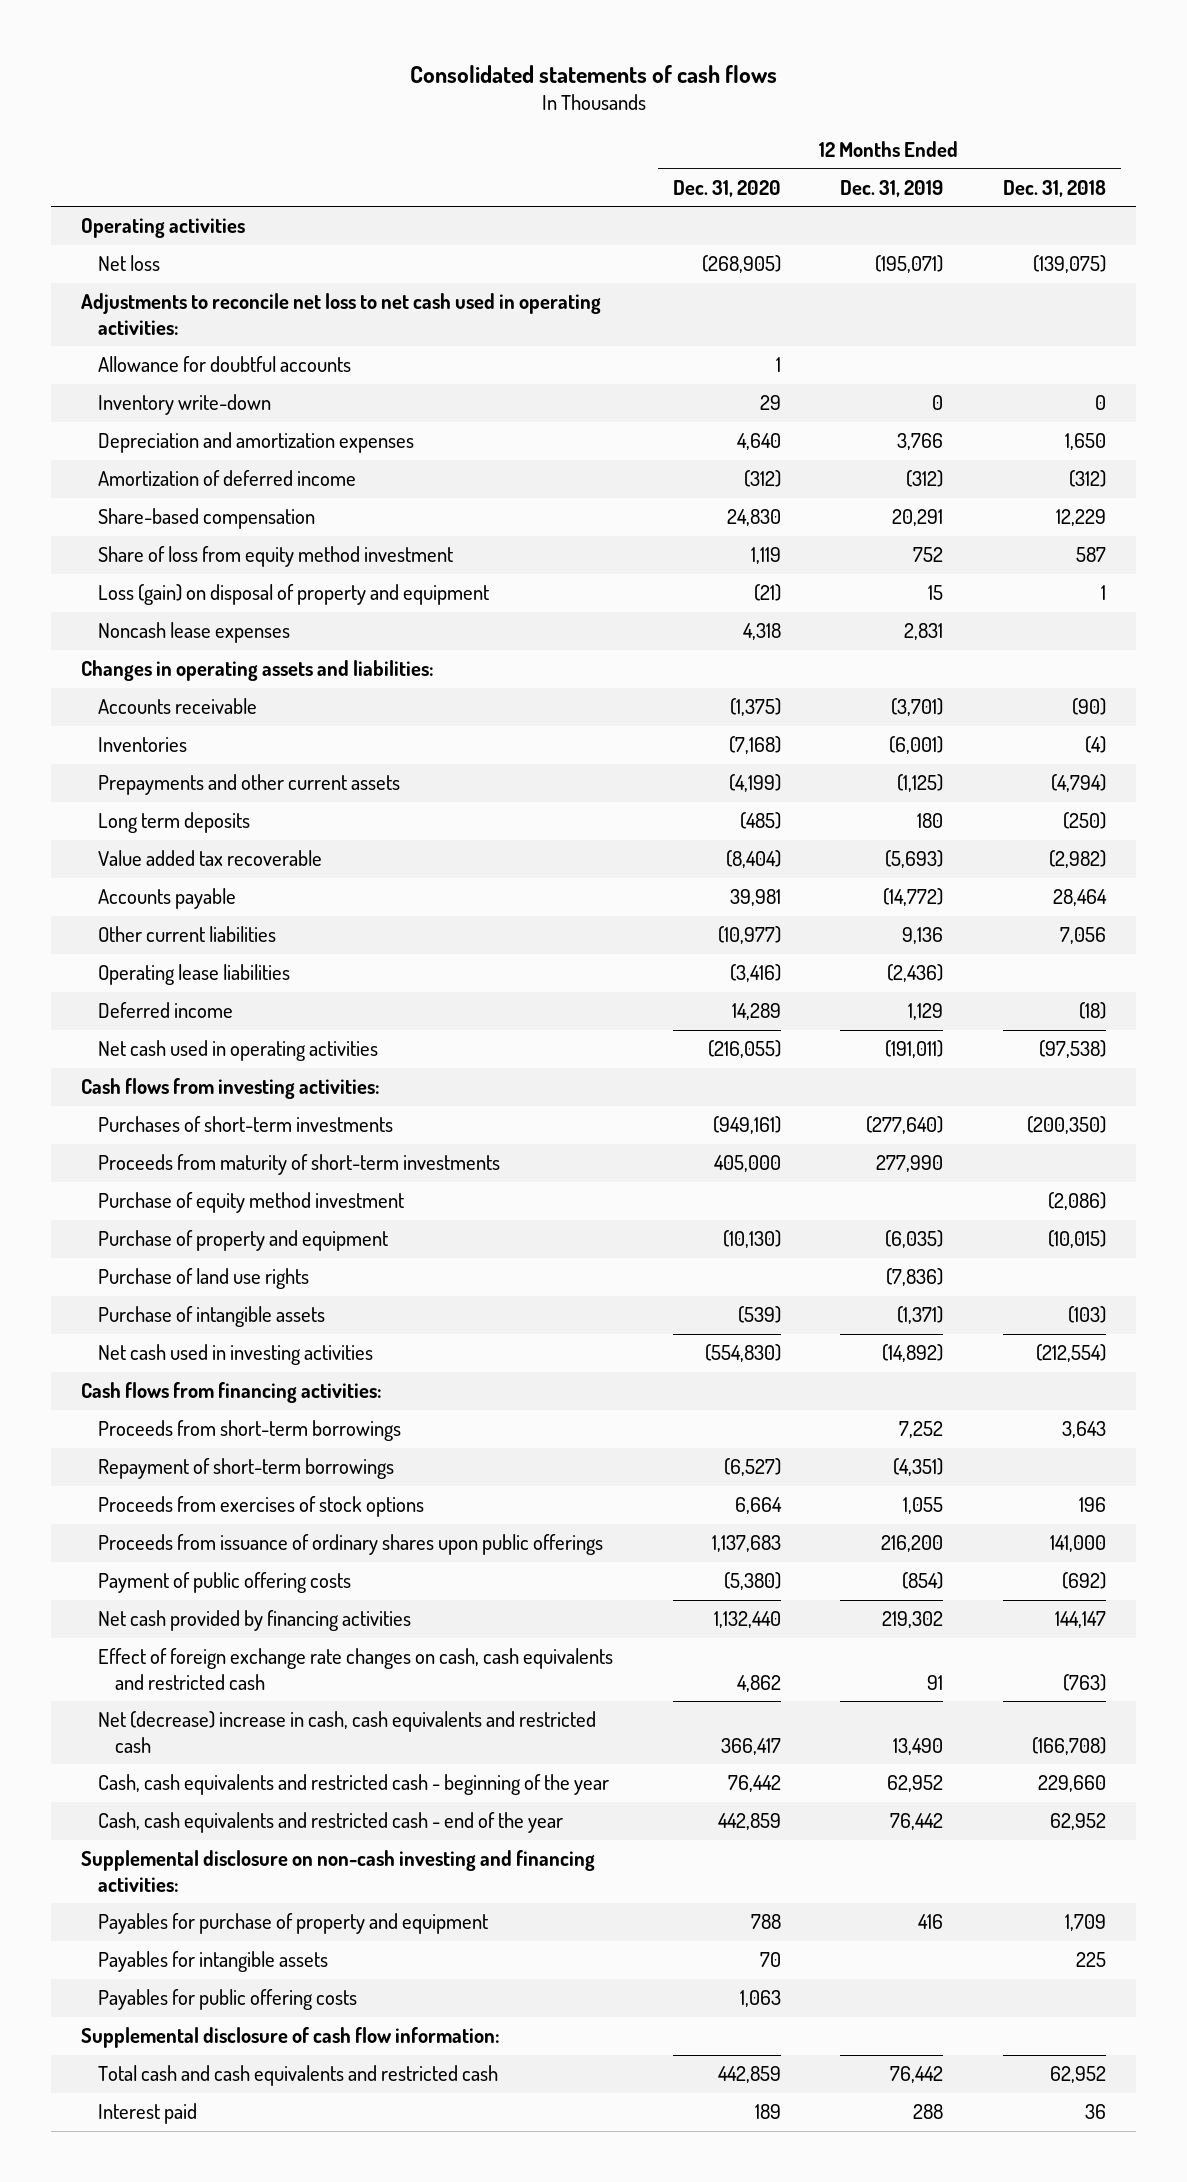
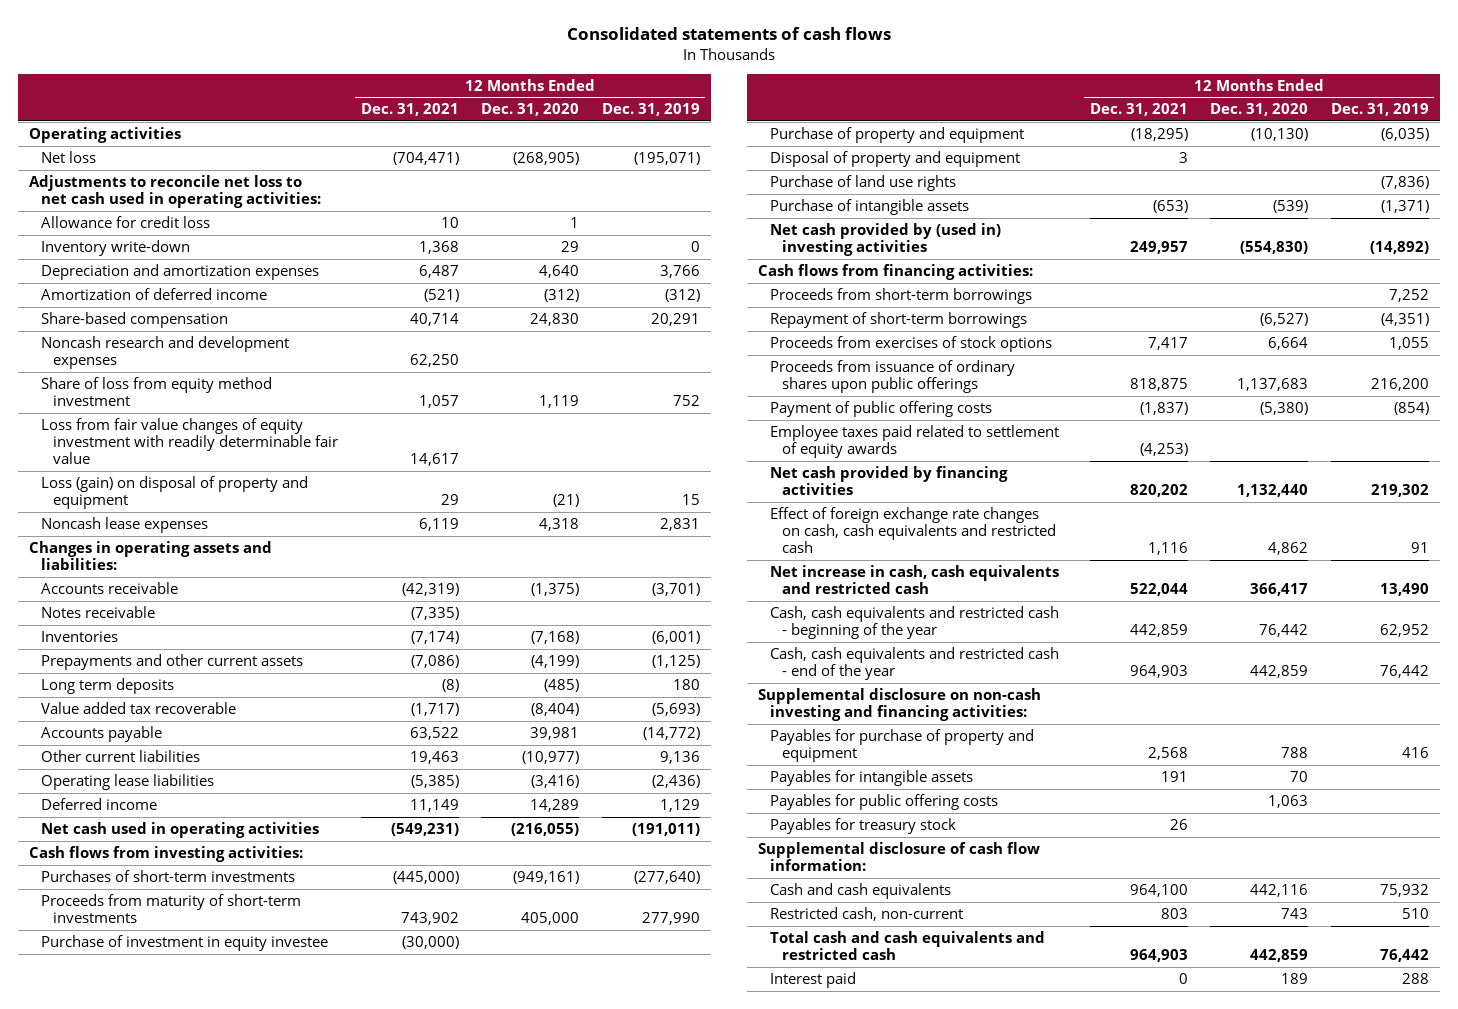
- | 12 Months Ended Dec. 31, 2020 | 12 Months Ended Dec. 31, 2019 | 12 Months Ended Dec. 31, 2018
+ | 12 Months Ended Dec. 31, 2021 | 12 Months Ended Dec. 31, 2020 | 12 Months Ended Dec. 31, 2019
- Allowance for doubtful accounts | 1 | |
+ Allowance for credit loss | 10 | 1 |
+ Noncash research and development expenses | 62,250 | |
+ Loss from fair value changes of equity investment with readily determinable fair value | 14,617 | |
+ Notes receivable | (7,335) | |
- Purchase of equity method investment | | | (2,086)
+ Purchase of investment in equity investee | (30,000) | |
+ Disposal of property and equipment | 3 | |
- Net cash used in investing activities | (554,830) | (14,892) | (212,554)
+ Net cash provided by (used in) investing activities | 249,957 | (554,830) | (14,892)
+ Employee taxes paid related to settlement of equity awards | (4,253) | |
- Net (decrease) increase in cash, cash equivalents and restricted cash | 366,417 | 13,490 | (166,708)
+ Net increase in cash, cash equivalents and restricted cash | 522,044 | 366,417 | 13,490
+ Payables for treasury stock | 26 | |
+ Cash and cash equivalents | 964,100 | 442,116 | 75,932
+ Restricted cash, non-current | 803 | 743 | 510

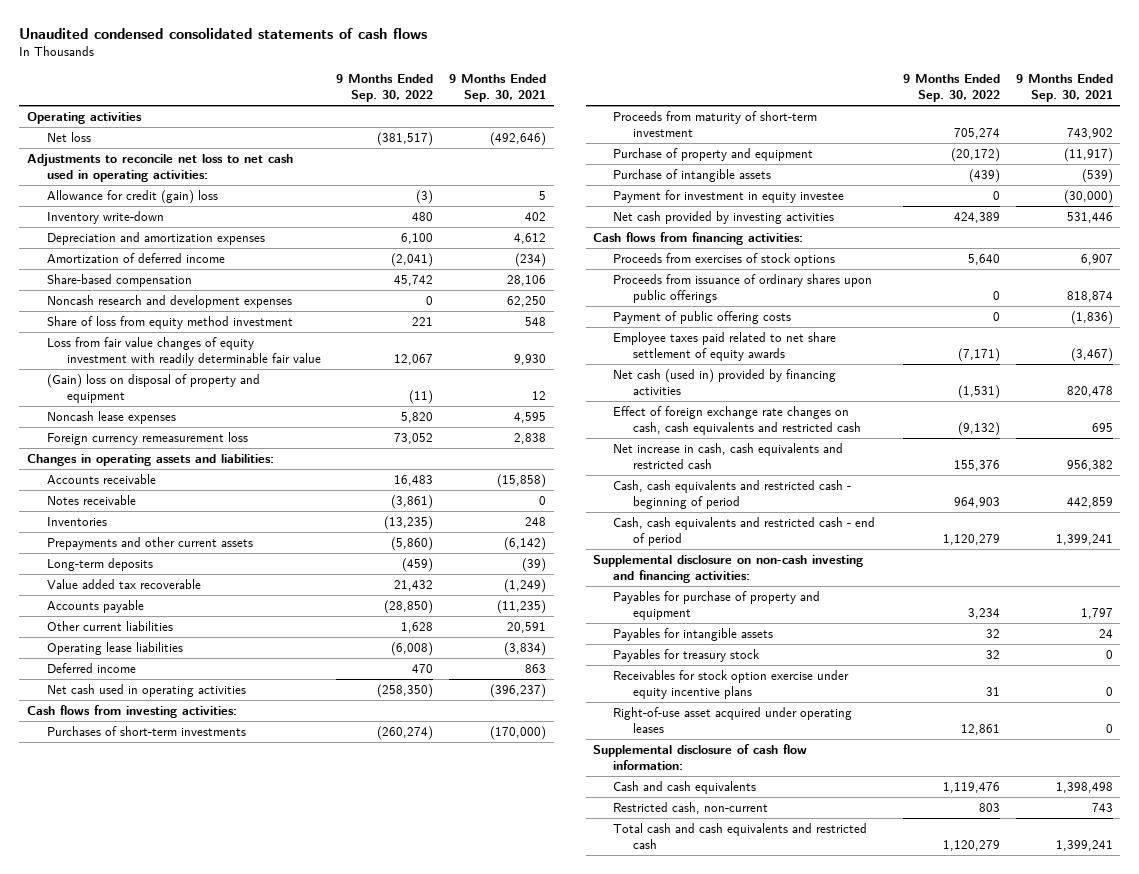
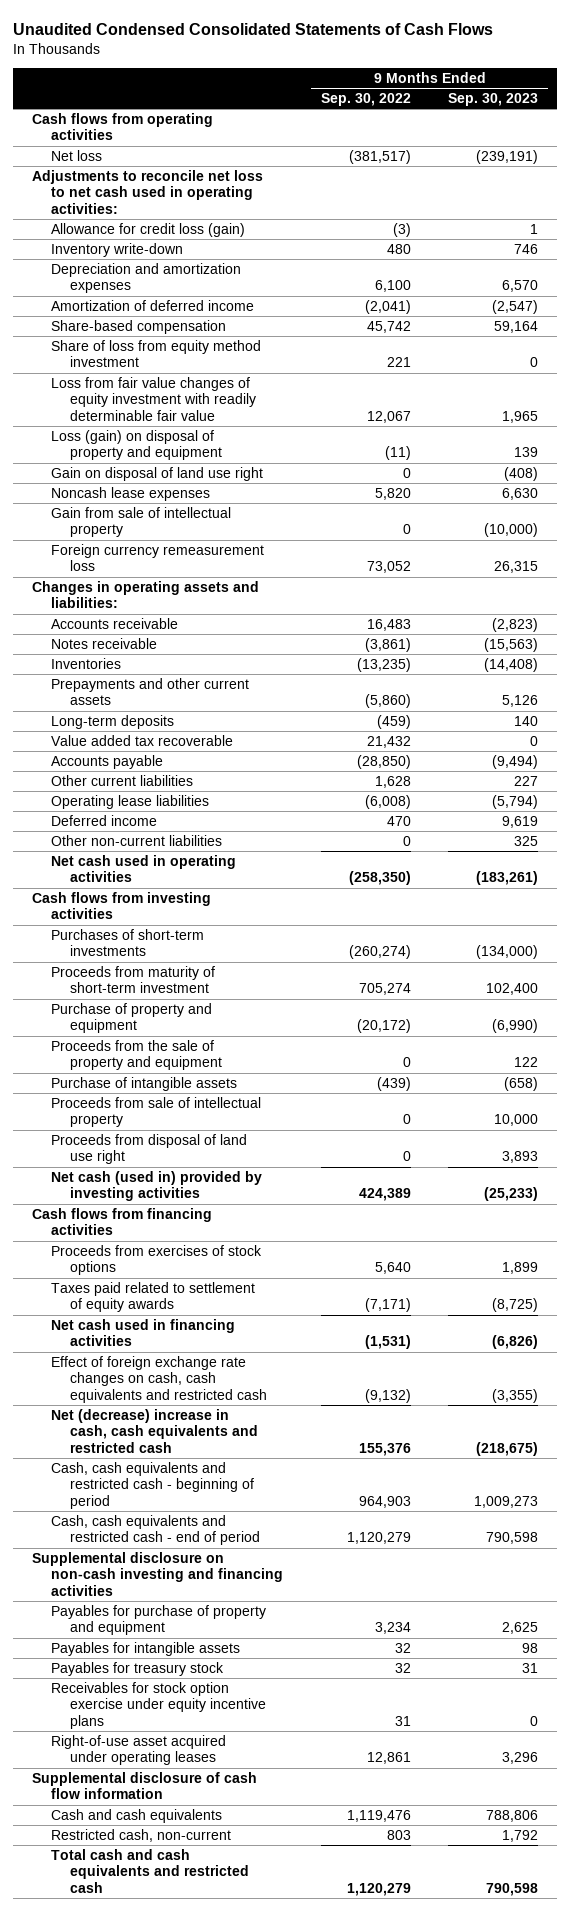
- Unaudited condensed consolidated statements of cash flows
+ Unaudited Condensed Consolidated Statements of Cash Flows
- | 9 Months Ended Sep. 30, 2022 | 9 Months Ended Sep. 30, 2021
+ | 9 Months Ended Sep. 30, 2022 | 9 Months Ended Sep. 30, 2023
- Operating activities
+ Cash flows from operating activities
- Allowance for credit (gain) loss | (3) | 5
+ Allowance for credit loss (gain) | (3) | 1
- Noncash research and development expenses | 0 | 62,250
- (Gain) loss on disposal of property and equipment | (11) | 12
+ Loss (gain) on disposal of property and equipment | (11) | 139
+ Gain on disposal of land use right | 0 | (408)
+ Gain from sale of intellectual property | 0 | (10,000)
+ Other non-current liabilities | 0 | 325
- Cash flows from investing activities:
+ Cash flows from investing activities
+ Proceeds from the sale of property and equipment | 0 | 122
- Payment for investment in equity investee | 0 | (30,000)
- Net cash provided by investing activities | 424,389 | 531,446
- Cash flows from financing activities:
+ Proceeds from sale of intellectual property | 0 | 10,000
+ Proceeds from disposal of land use right | 0 | 3,893
+ Net cash (used in) provided by investing activities | 424,389 | (25,233)
+ Cash flows from financing activities
- Proceeds from issuance of ordinary shares upon public offerings | 0 | 818,874
- Payment of public offering costs | 0 | (1,836)
- Employee taxes paid related to net share settlement of equity awards | (7,171) | (3,467)
- Net cash (used in) provided by financing activities | (1,531) | 820,478
+ Taxes paid related to settlement of equity awards | (7,171) | (8,725)
+ Net cash used in financing activities | (1,531) | (6,826)
- Net increase in cash, cash equivalents and restricted cash | 155,376 | 956,382
+ Net (decrease) increase in cash, cash equivalents and restricted cash | 155,376 | (218,675)
- Supplemental disclosure on non-cash investing and financing activities:
+ Supplemental disclosure on non-cash investing and financing activities
- Supplemental disclosure of cash flow information:
+ Supplemental disclosure of cash flow information

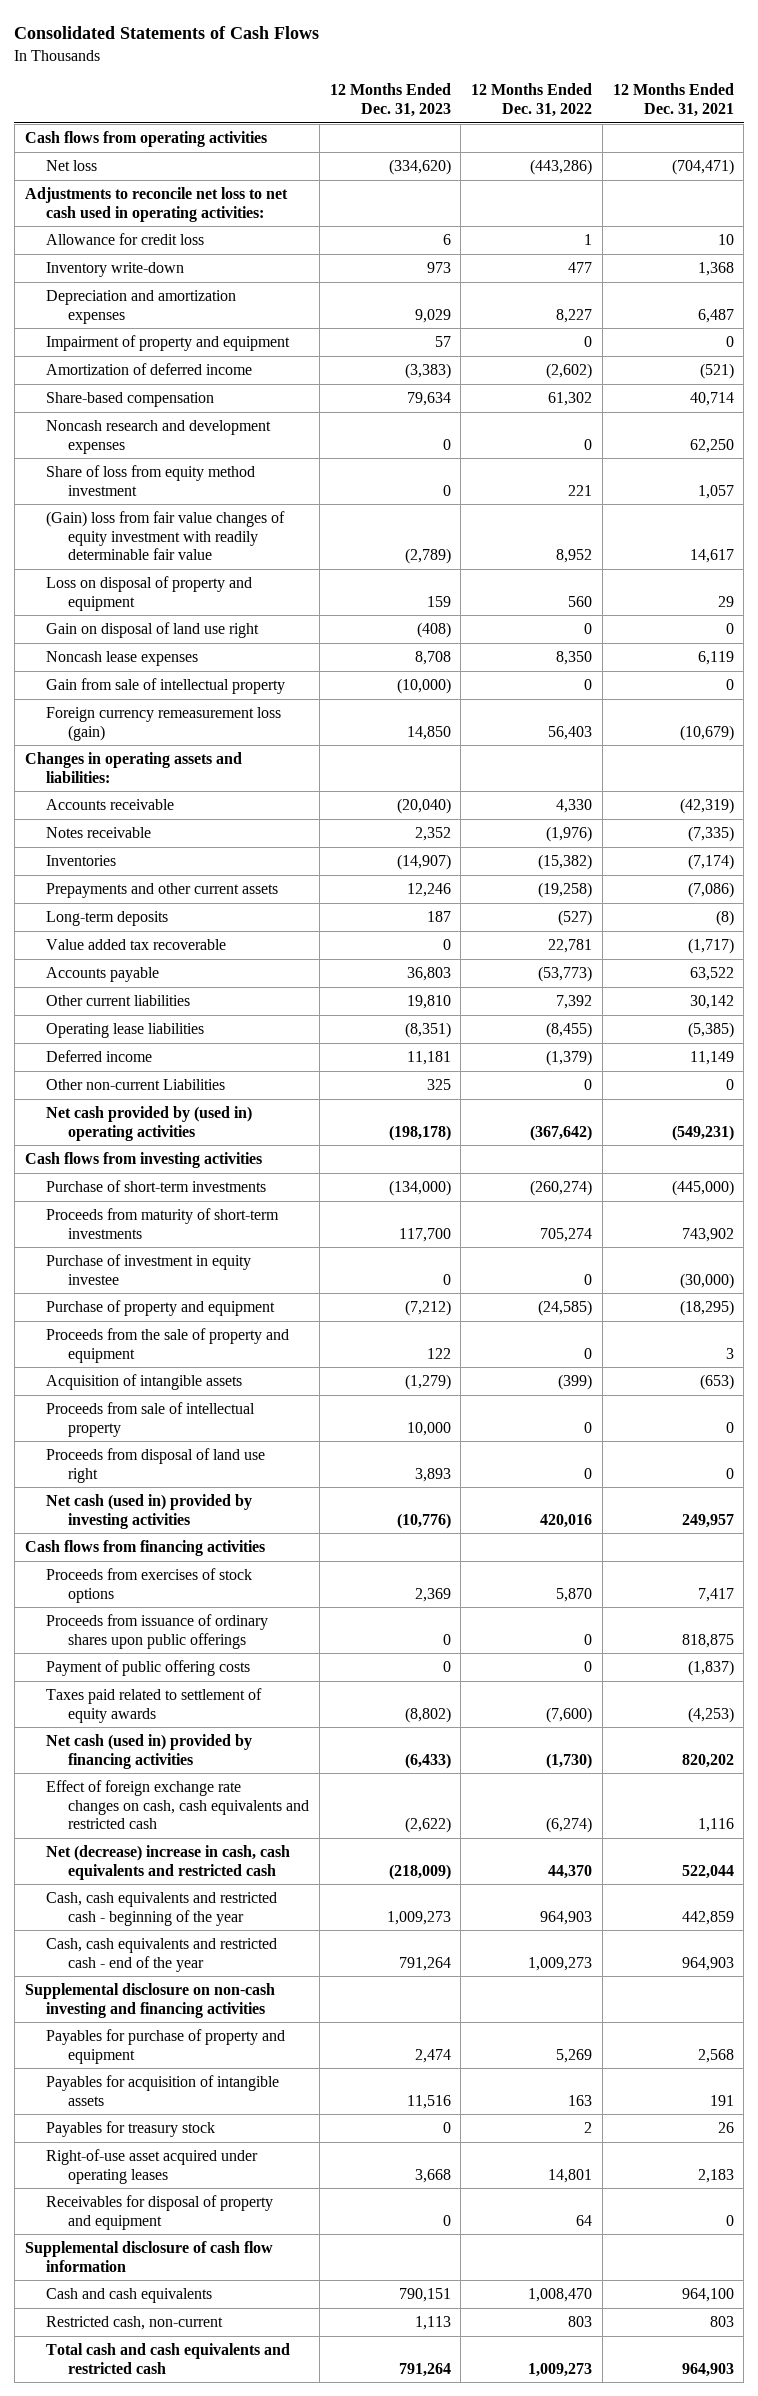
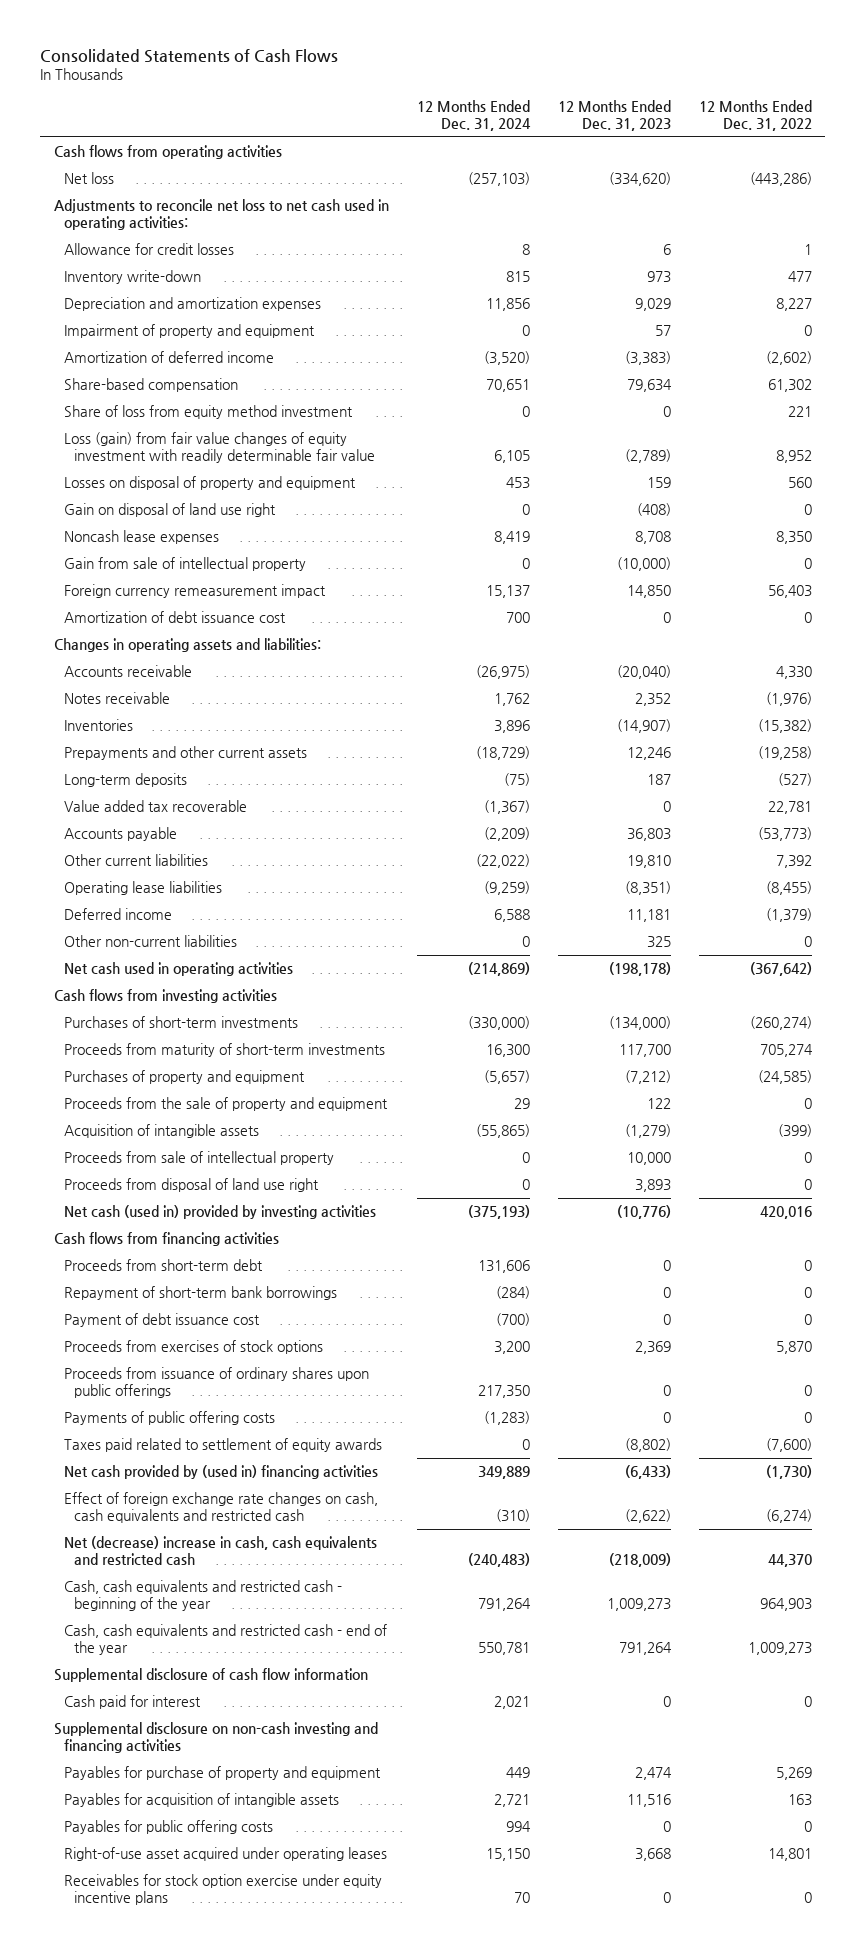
- | 12 Months Ended Dec. 31, 2023 | 12 Months Ended Dec. 31, 2022 | 12 Months Ended Dec. 31, 2021
+ | 12 Months Ended Dec. 31, 2024 | 12 Months Ended Dec. 31, 2023 | 12 Months Ended Dec. 31, 2022
- Allowance for credit loss | 6 | 1 | 10
+ Allowance for credit losses | 8 | 6 | 1
- Noncash research and development expenses | 0 | 0 | 62,250
- (Gain) loss from fair value changes of equity investment with readily determinable fair value | (2,789) | 8,952 | 14,617
- Loss on disposal of property and equipment | 159 | 560 | 29
+ Loss (gain) from fair value changes of equity investment with readily determinable fair value | 6,105 | (2,789) | 8,952
+ Losses on disposal of property and equipment | 453 | 159 | 560
- Foreign currency remeasurement loss (gain) | 14,850 | 56,403 | (10,679)
+ Foreign currency remeasurement impact | 15,137 | 14,850 | 56,403
+ Amortization of debt issuance cost | 700 | 0 | 0
- Other non-current Liabilities | 325 | 0 | 0
- Net cash provided by (used in) operating activities | (198,178) | (367,642) | (549,231)
+ Other non-current liabilities | 0 | 325 | 0
+ Net cash used in operating activities | (214,869) | (198,178) | (367,642)
- Purchase of short-term investments | (134,000) | (260,274) | (445,000)
+ Purchases of short-term investments | (330,000) | (134,000) | (260,274)
- Purchase of investment in equity investee | 0 | 0 | (30,000)
- Purchase of property and equipment | (7,212) | (24,585) | (18,295)
+ Purchases of property and equipment | (5,657) | (7,212) | (24,585)
+ Proceeds from short-term debt | 131,606 | 0 | 0
+ Repayment of short-term bank borrowings | (284) | 0 | 0
+ Payment of debt issuance cost | (700) | 0 | 0
- Payment of public offering costs | 0 | 0 | (1,837)
+ Payments of public offering costs | (1,283) | 0 | 0
- Net cash (used in) provided by financing activities | (6,433) | (1,730) | 820,202
+ Net cash provided by (used in) financing activities | 349,889 | (6,433) | (1,730)
moved up: Supplemental disclosure of cash flow information
+ Cash paid for interest | 2,021 | 0 | 0
- Payables for treasury stock | 0 | 2 | 26
+ Payables for public offering costs | 994 | 0 | 0
- Receivables for disposal of property and equipment | 0 | 64 | 0
- Cash and cash equivalents | 790,151 | 1,008,470 | 964,100
- Restricted cash, non-current | 1,113 | 803 | 803
- Total cash and cash equivalents and restricted cash | 791,264 | 1,009,273 | 964,903
+ Receivables for stock option exercise under equity incentive plans | 70 | 0 | 0

